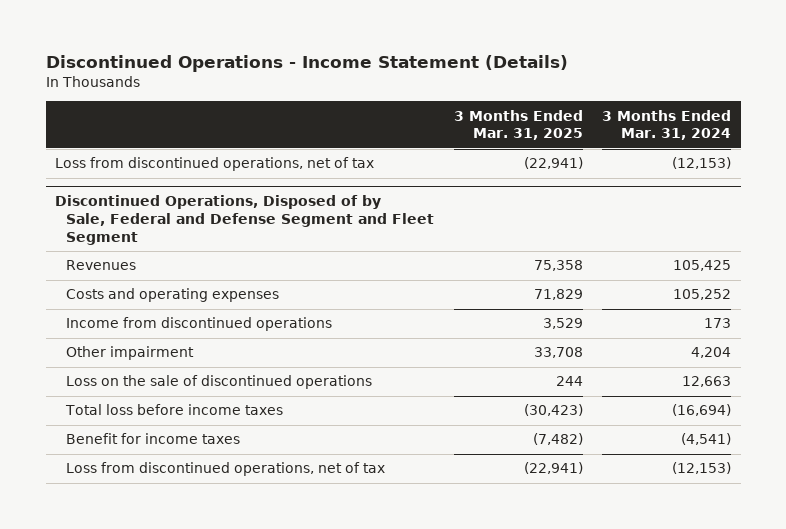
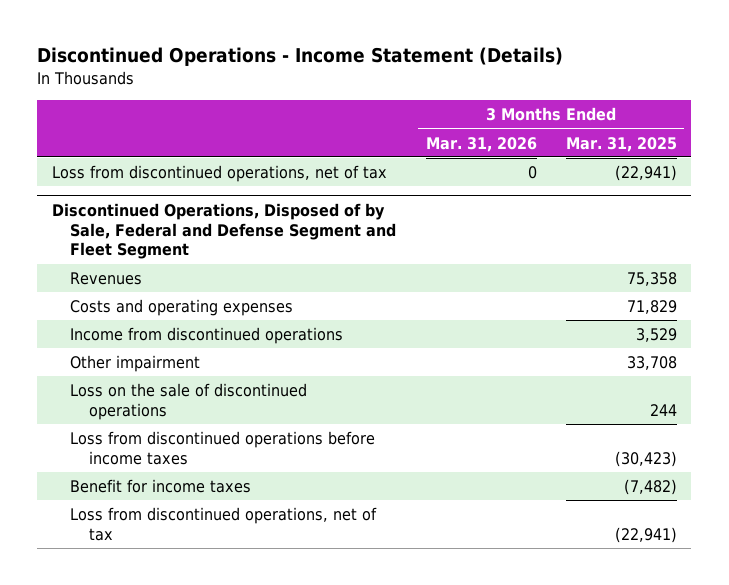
- | 3 Months Ended Mar. 31, 2025 | 3 Months Ended Mar. 31, 2024
+ | 3 Months Ended Mar. 31, 2026 | 3 Months Ended Mar. 31, 2025
@ Discontinued Operations, Disposed of by Sale, Federal and Defense Segment and Fleet Segment
- Total loss before income taxes | (30,423) | (16,694)
+ Loss from discontinued operations before income taxes | | (30,423)

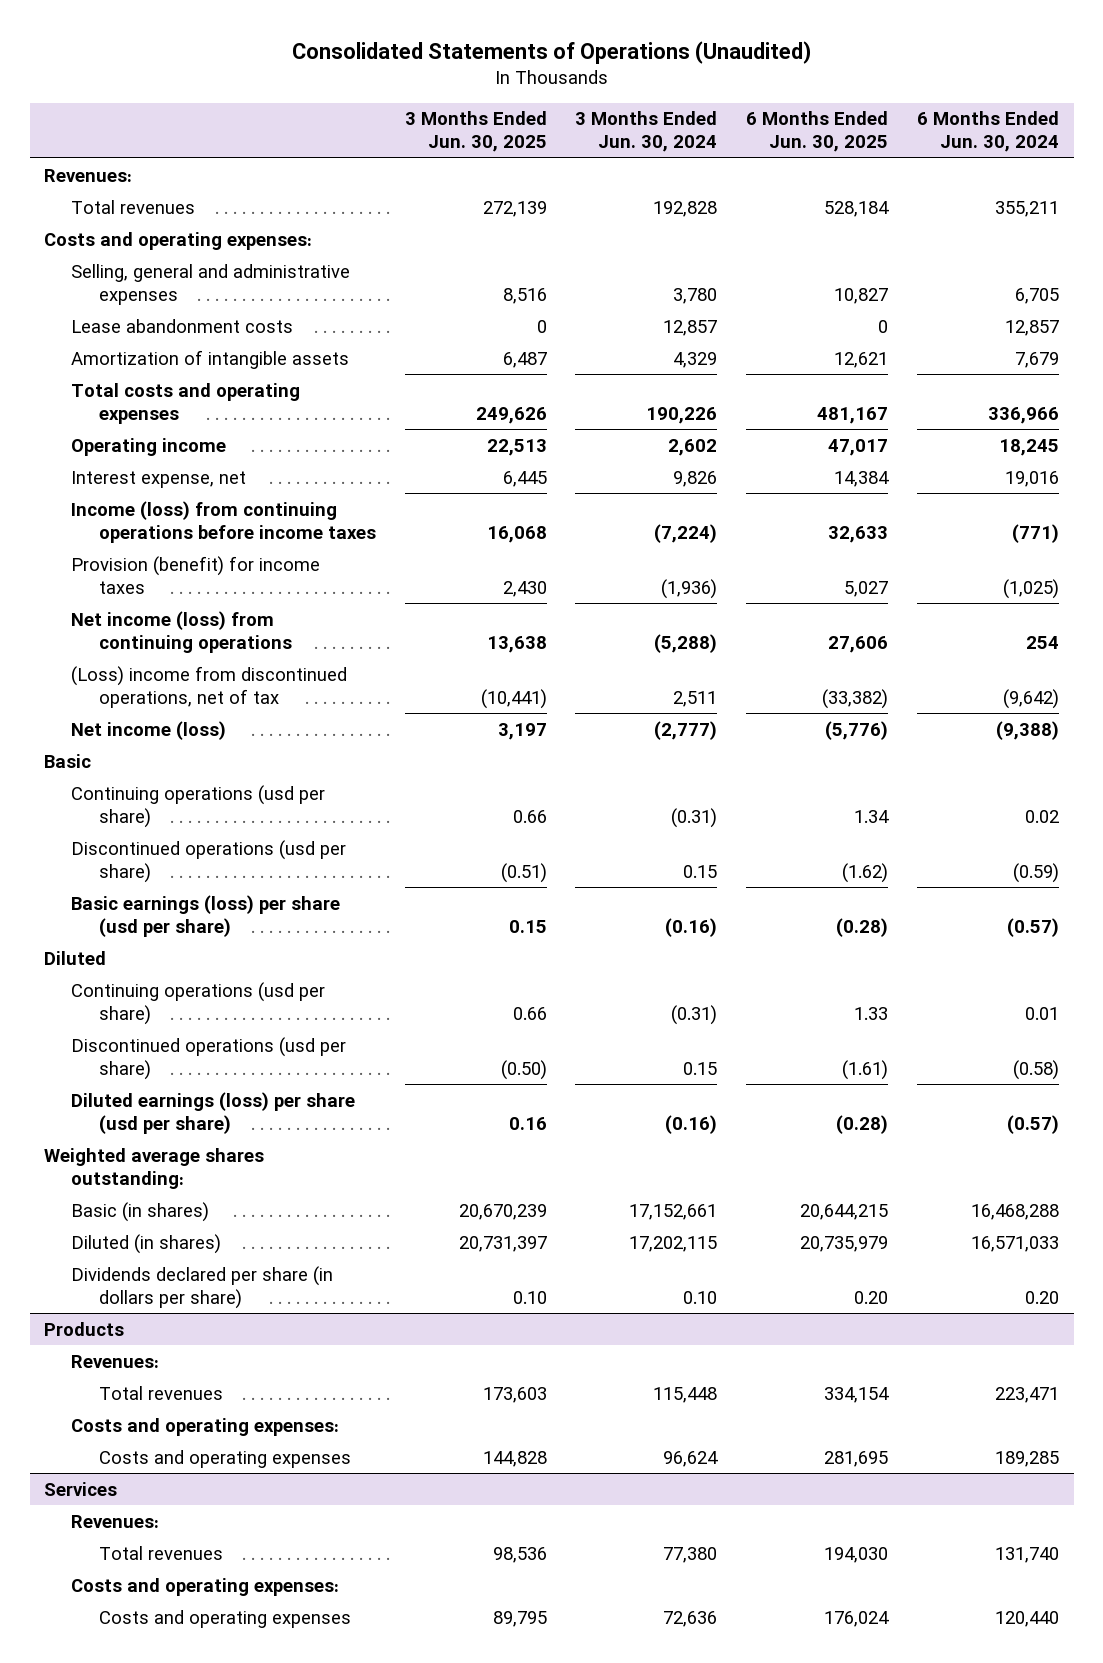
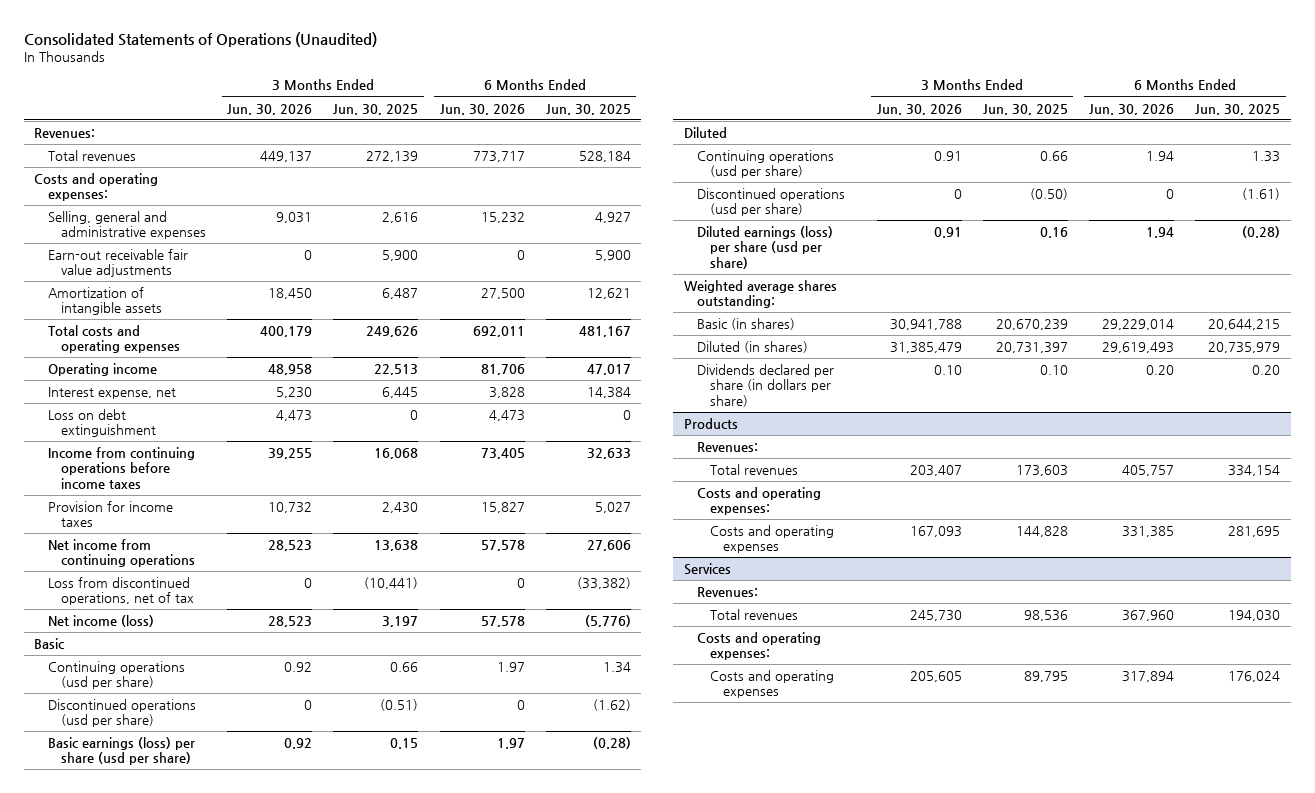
- | 3 Months Ended Jun. 30, 2025 | 3 Months Ended Jun. 30, 2024 | 6 Months Ended Jun. 30, 2025 | 6 Months Ended Jun. 30, 2024
+ | 3 Months Ended Jun. 30, 2026 | 3 Months Ended Jun. 30, 2025 | 6 Months Ended Jun. 30, 2026 | 6 Months Ended Jun. 30, 2025
- Selling, general and administrative expenses | 8,516 | 3,780 | 10,827 | 6,705
- Lease abandonment costs | 0 | 12,857 | 0 | 12,857
+ Selling, general and administrative expenses | 9,031 | 2,616 | 15,232 | 4,927
+ Earn-out receivable fair value adjustments | 0 | 5,900 | 0 | 5,900
- Income (loss) from continuing operations before income taxes | 16,068 | (7,224) | 32,633 | (771)
- Provision (benefit) for income taxes | 2,430 | (1,936) | 5,027 | (1,025)
- Net income (loss) from continuing operations | 13,638 | (5,288) | 27,606 | 254
- (Loss) income from discontinued operations, net of tax | (10,441) | 2,511 | (33,382) | (9,642)
+ Loss on debt extinguishment | 4,473 | 0 | 4,473 | 0
+ Income from continuing operations before income taxes | 39,255 | 16,068 | 73,405 | 32,633
+ Provision for income taxes | 10,732 | 2,430 | 15,827 | 5,027
+ Net income from continuing operations | 28,523 | 13,638 | 57,578 | 27,606
+ Loss from discontinued operations, net of tax | 0 | (10,441) | 0 | (33,382)

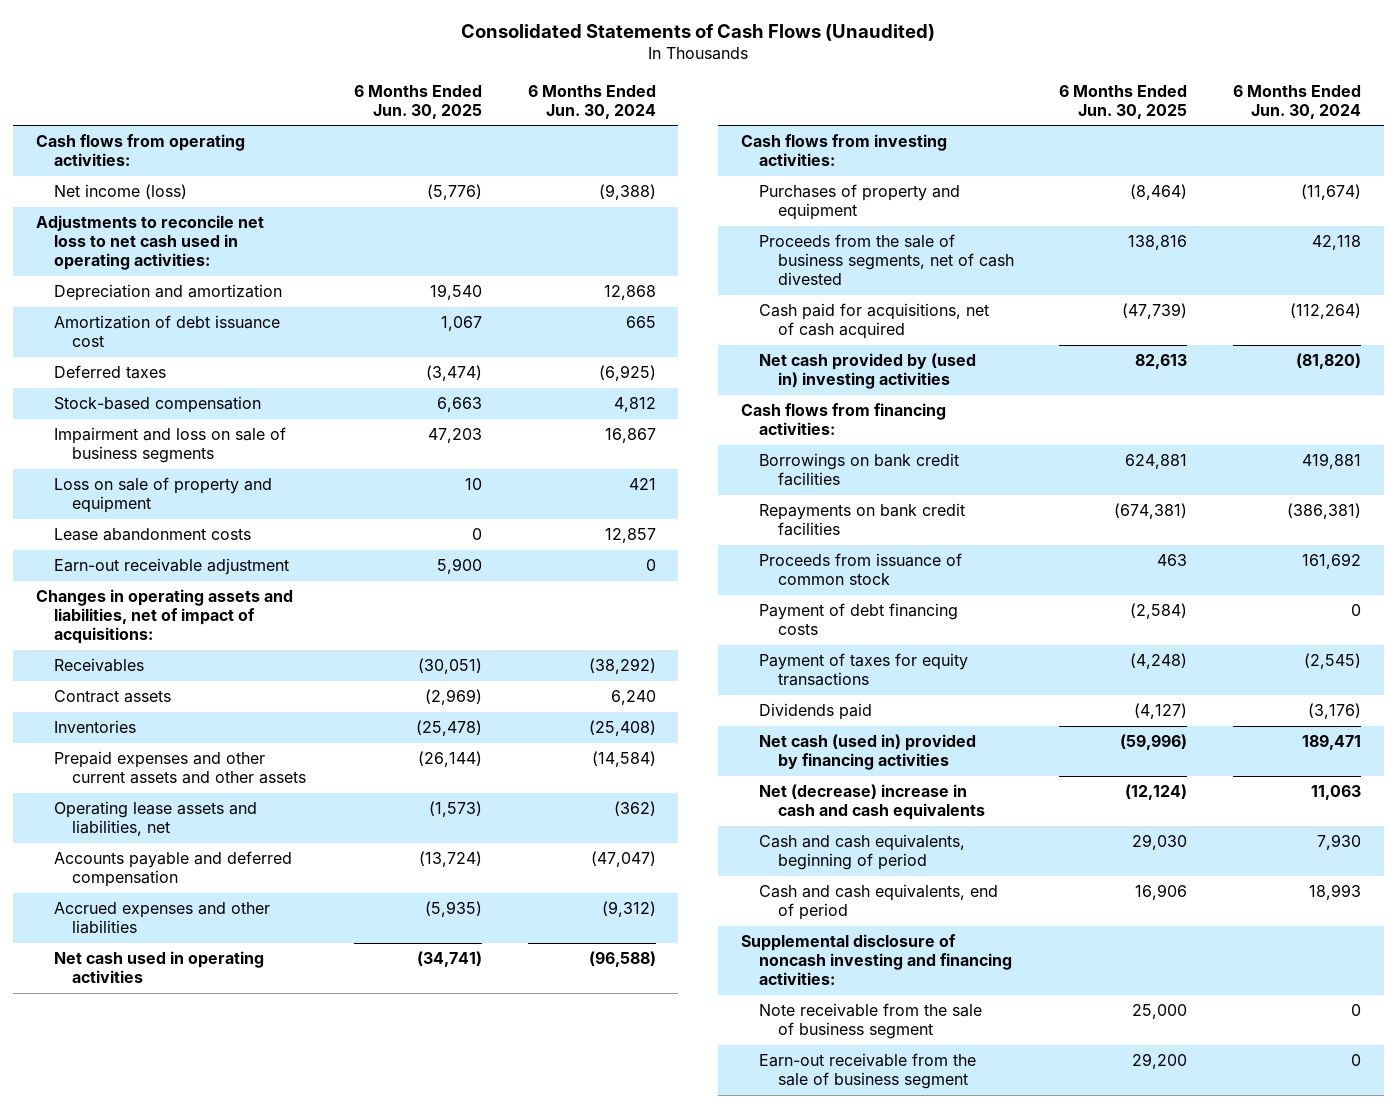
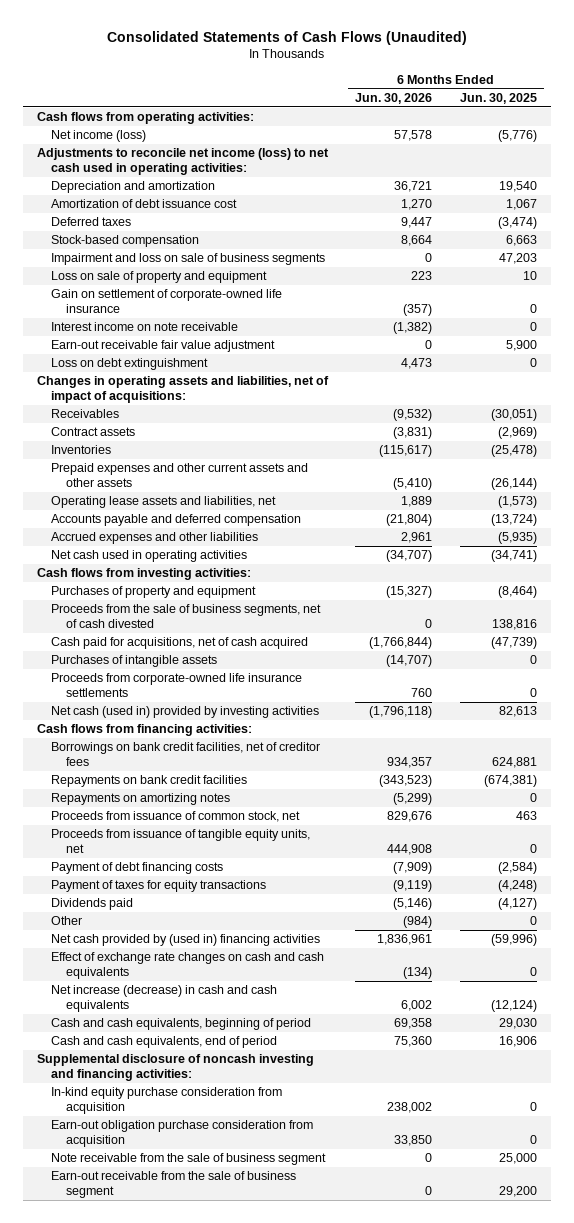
- | 6 Months Ended Jun. 30, 2025 | 6 Months Ended Jun. 30, 2024
+ | 6 Months Ended Jun. 30, 2026 | 6 Months Ended Jun. 30, 2025
- Adjustments to reconcile net loss to net cash used in operating activities:
+ Adjustments to reconcile net income (loss) to net cash used in operating activities:
- Lease abandonment costs | 0 | 12,857
- Earn-out receivable adjustment | 5,900 | 0
+ Gain on settlement of corporate-owned life insurance | (357) | 0
+ Interest income on note receivable | (1,382) | 0
+ Earn-out receivable fair value adjustment | 0 | 5,900
+ Loss on debt extinguishment | 4,473 | 0
- Net cash provided by (used in) investing activities | 82,613 | (81,820)
+ Purchases of intangible assets | (14,707) | 0
+ Proceeds from corporate-owned life insurance settlements | 760 | 0
+ Net cash (used in) provided by investing activities | (1,796,118) | 82,613
- Borrowings on bank credit facilities | 624,881 | 419,881
+ Borrowings on bank credit facilities, net of creditor fees | 934,357 | 624,881
- Proceeds from issuance of common stock | 463 | 161,692
+ Repayments on amortizing notes | (5,299) | 0
+ Proceeds from issuance of common stock, net | 829,676 | 463
+ Proceeds from issuance of tangible equity units, net | 444,908 | 0
- Net cash (used in) provided by financing activities | (59,996) | 189,471
- Net (decrease) increase in cash and cash equivalents | (12,124) | 11,063
+ Other | (984) | 0
+ Net cash provided by (used in) financing activities | 1,836,961 | (59,996)
+ Effect of exchange rate changes on cash and cash equivalents | (134) | 0
+ Net increase (decrease) in cash and cash equivalents | 6,002 | (12,124)
+ In-kind equity purchase consideration from acquisition | 238,002 | 0
+ Earn-out obligation purchase consideration from acquisition | 33,850 | 0

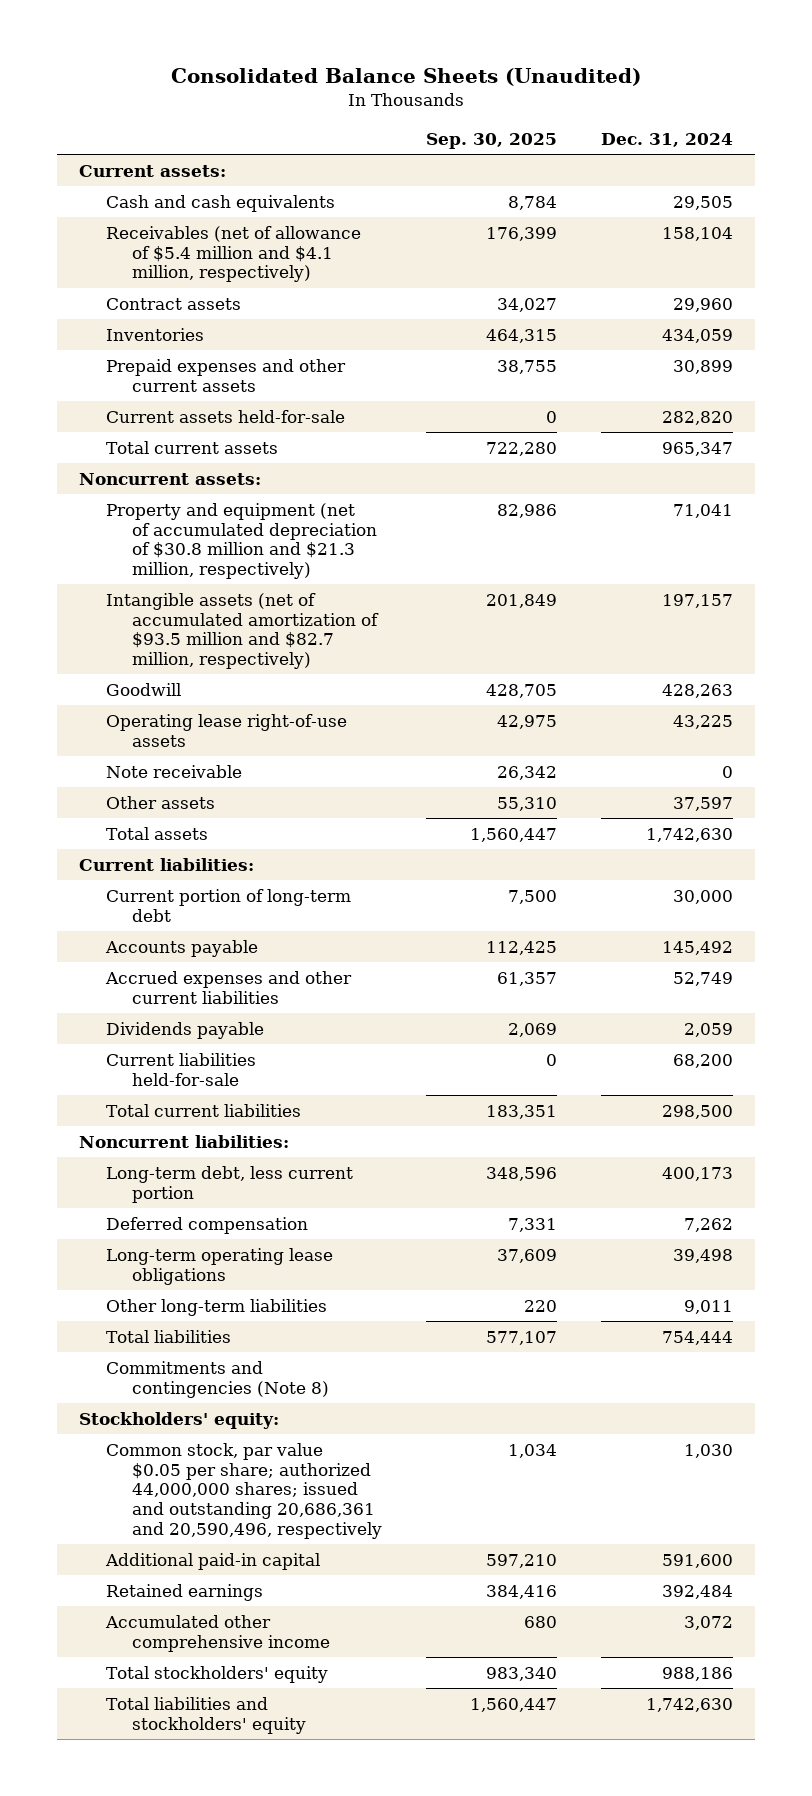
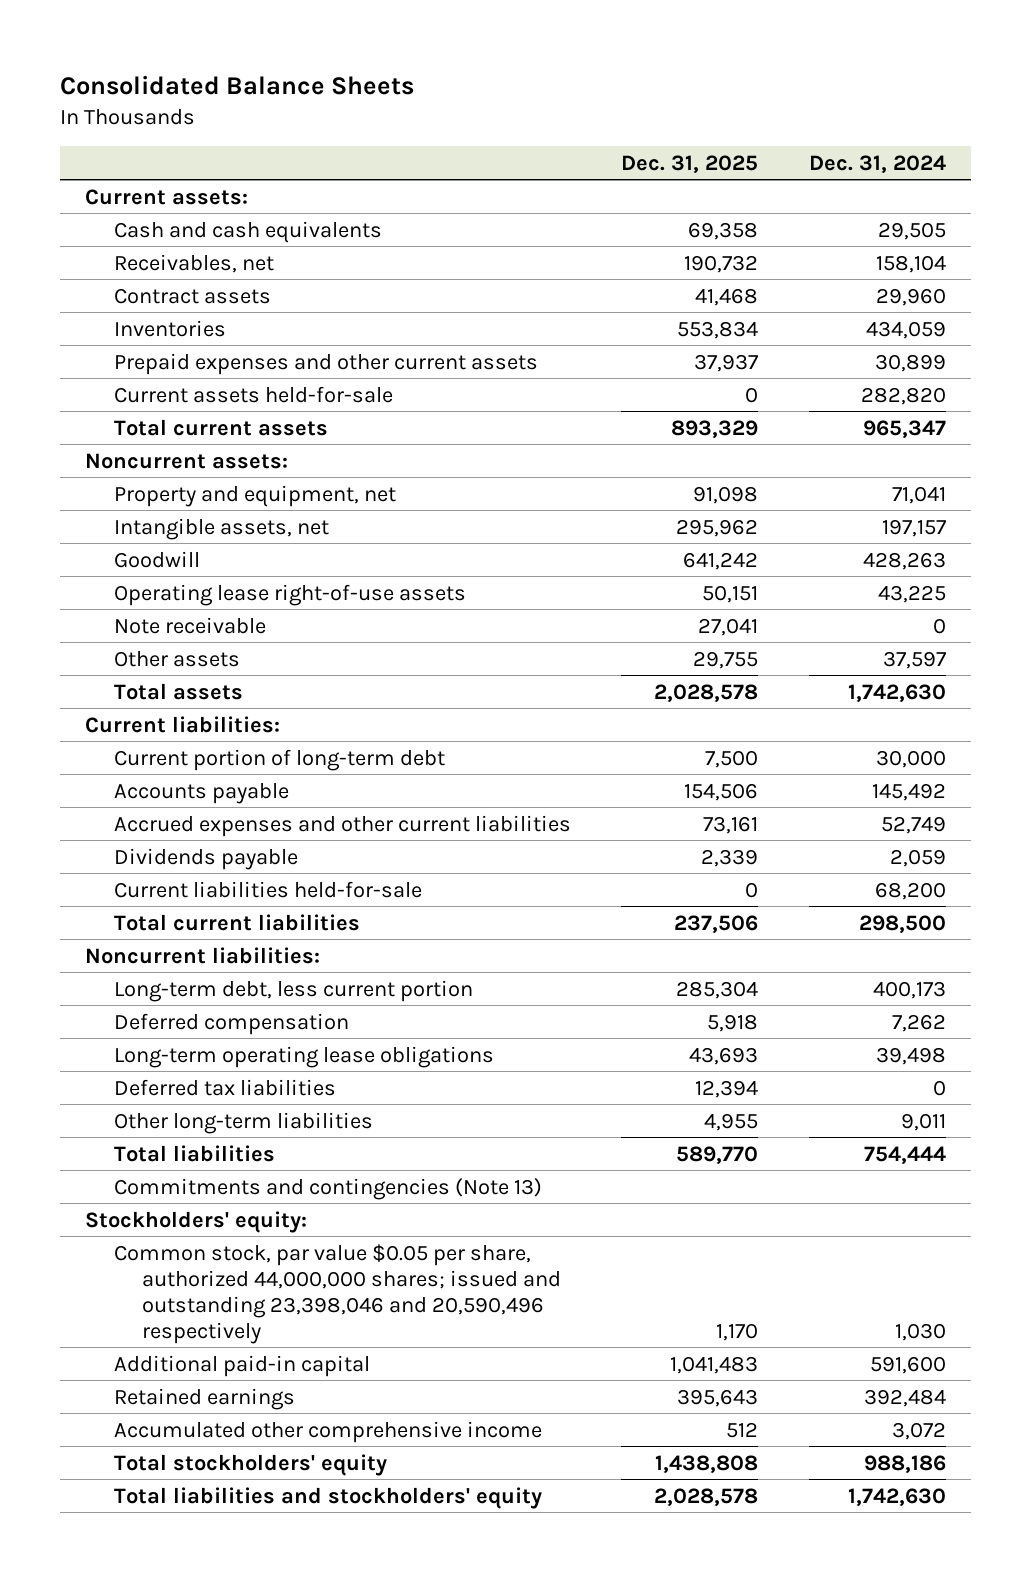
- Consolidated Balance Sheets (Unaudited)
+ Consolidated Balance Sheets
- | Sep. 30, 2025 | Dec. 31, 2024
+ | Dec. 31, 2025 | Dec. 31, 2024
- Receivables (net of allowance of $5.4 million and $4.1 million, respectively) | 176,399 | 158,104
+ Receivables, net | 190,732 | 158,104
- Property and equipment (net of accumulated depreciation of $30.8 million and $21.3 million, respectively) | 82,986 | 71,041
- Intangible assets (net of accumulated amortization of $93.5 million and $82.7 million, respectively) | 201,849 | 197,157
+ Property and equipment, net | 91,098 | 71,041
+ Intangible assets, net | 295,962 | 197,157
+ Deferred tax liabilities | 12,394 | 0
- Commitments and contingencies (Note 8)
+ Commitments and contingencies (Note 13)
- Common stock, par value $0.05 per share; authorized 44,000,000 shares; issued and outstanding 20,686,361 and 20,590,496, respectively | 1,034 | 1,030
+ Common stock, par value $0.05 per share, authorized 44,000,000 shares; issued and outstanding 23,398,046 and 20,590,496 respectively | 1,170 | 1,030

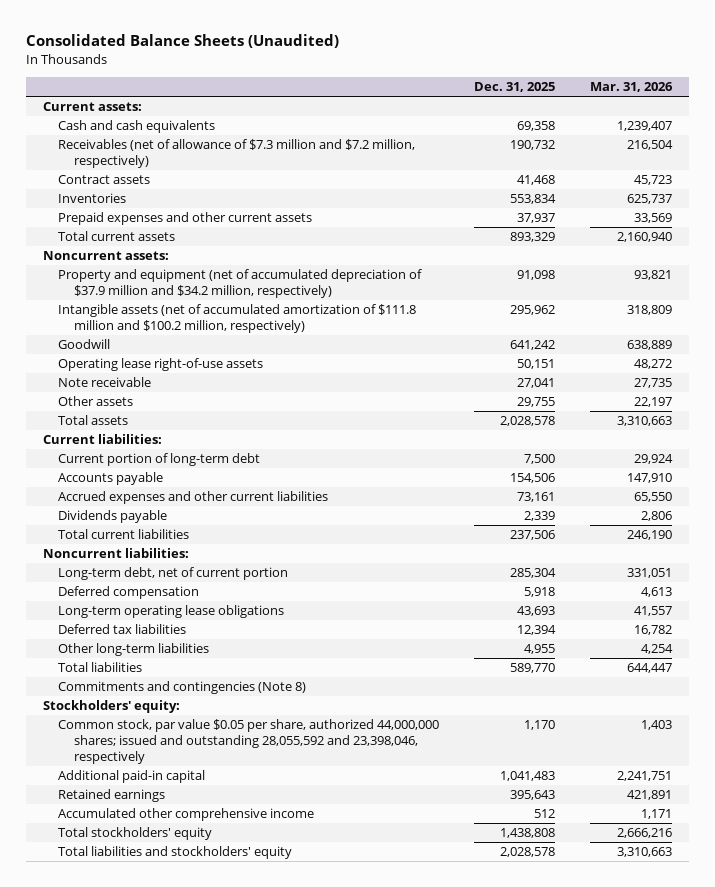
- Consolidated Balance Sheets
+ Consolidated Balance Sheets (Unaudited)
- | Dec. 31, 2025 | Dec. 31, 2024
+ | Dec. 31, 2025 | Mar. 31, 2026
- Receivables, net | 190,732 | 158,104
+ Receivables (net of allowance of $7.3 million and $7.2 million, respectively) | 190,732 | 216,504
- Current assets held-for-sale | 0 | 282,820
- Property and equipment, net | 91,098 | 71,041
- Intangible assets, net | 295,962 | 197,157
+ Property and equipment (net of accumulated depreciation of $37.9 million and $34.2 million, respectively) | 91,098 | 93,821
+ Intangible assets (net of accumulated amortization of $111.8 million and $100.2 million, respectively) | 295,962 | 318,809
- Current liabilities held-for-sale | 0 | 68,200
- Long-term debt, less current portion | 285,304 | 400,173
+ Long-term debt, net of current portion | 285,304 | 331,051
- Commitments and contingencies (Note 13)
+ Commitments and contingencies (Note 8)
- Common stock, par value $0.05 per share, authorized 44,000,000 shares; issued and outstanding 23,398,046 and 20,590,496 respectively | 1,170 | 1,030
+ Common stock, par value $0.05 per share, authorized 44,000,000 shares; issued and outstanding 28,055,592 and 23,398,046, respectively | 1,170 | 1,403

